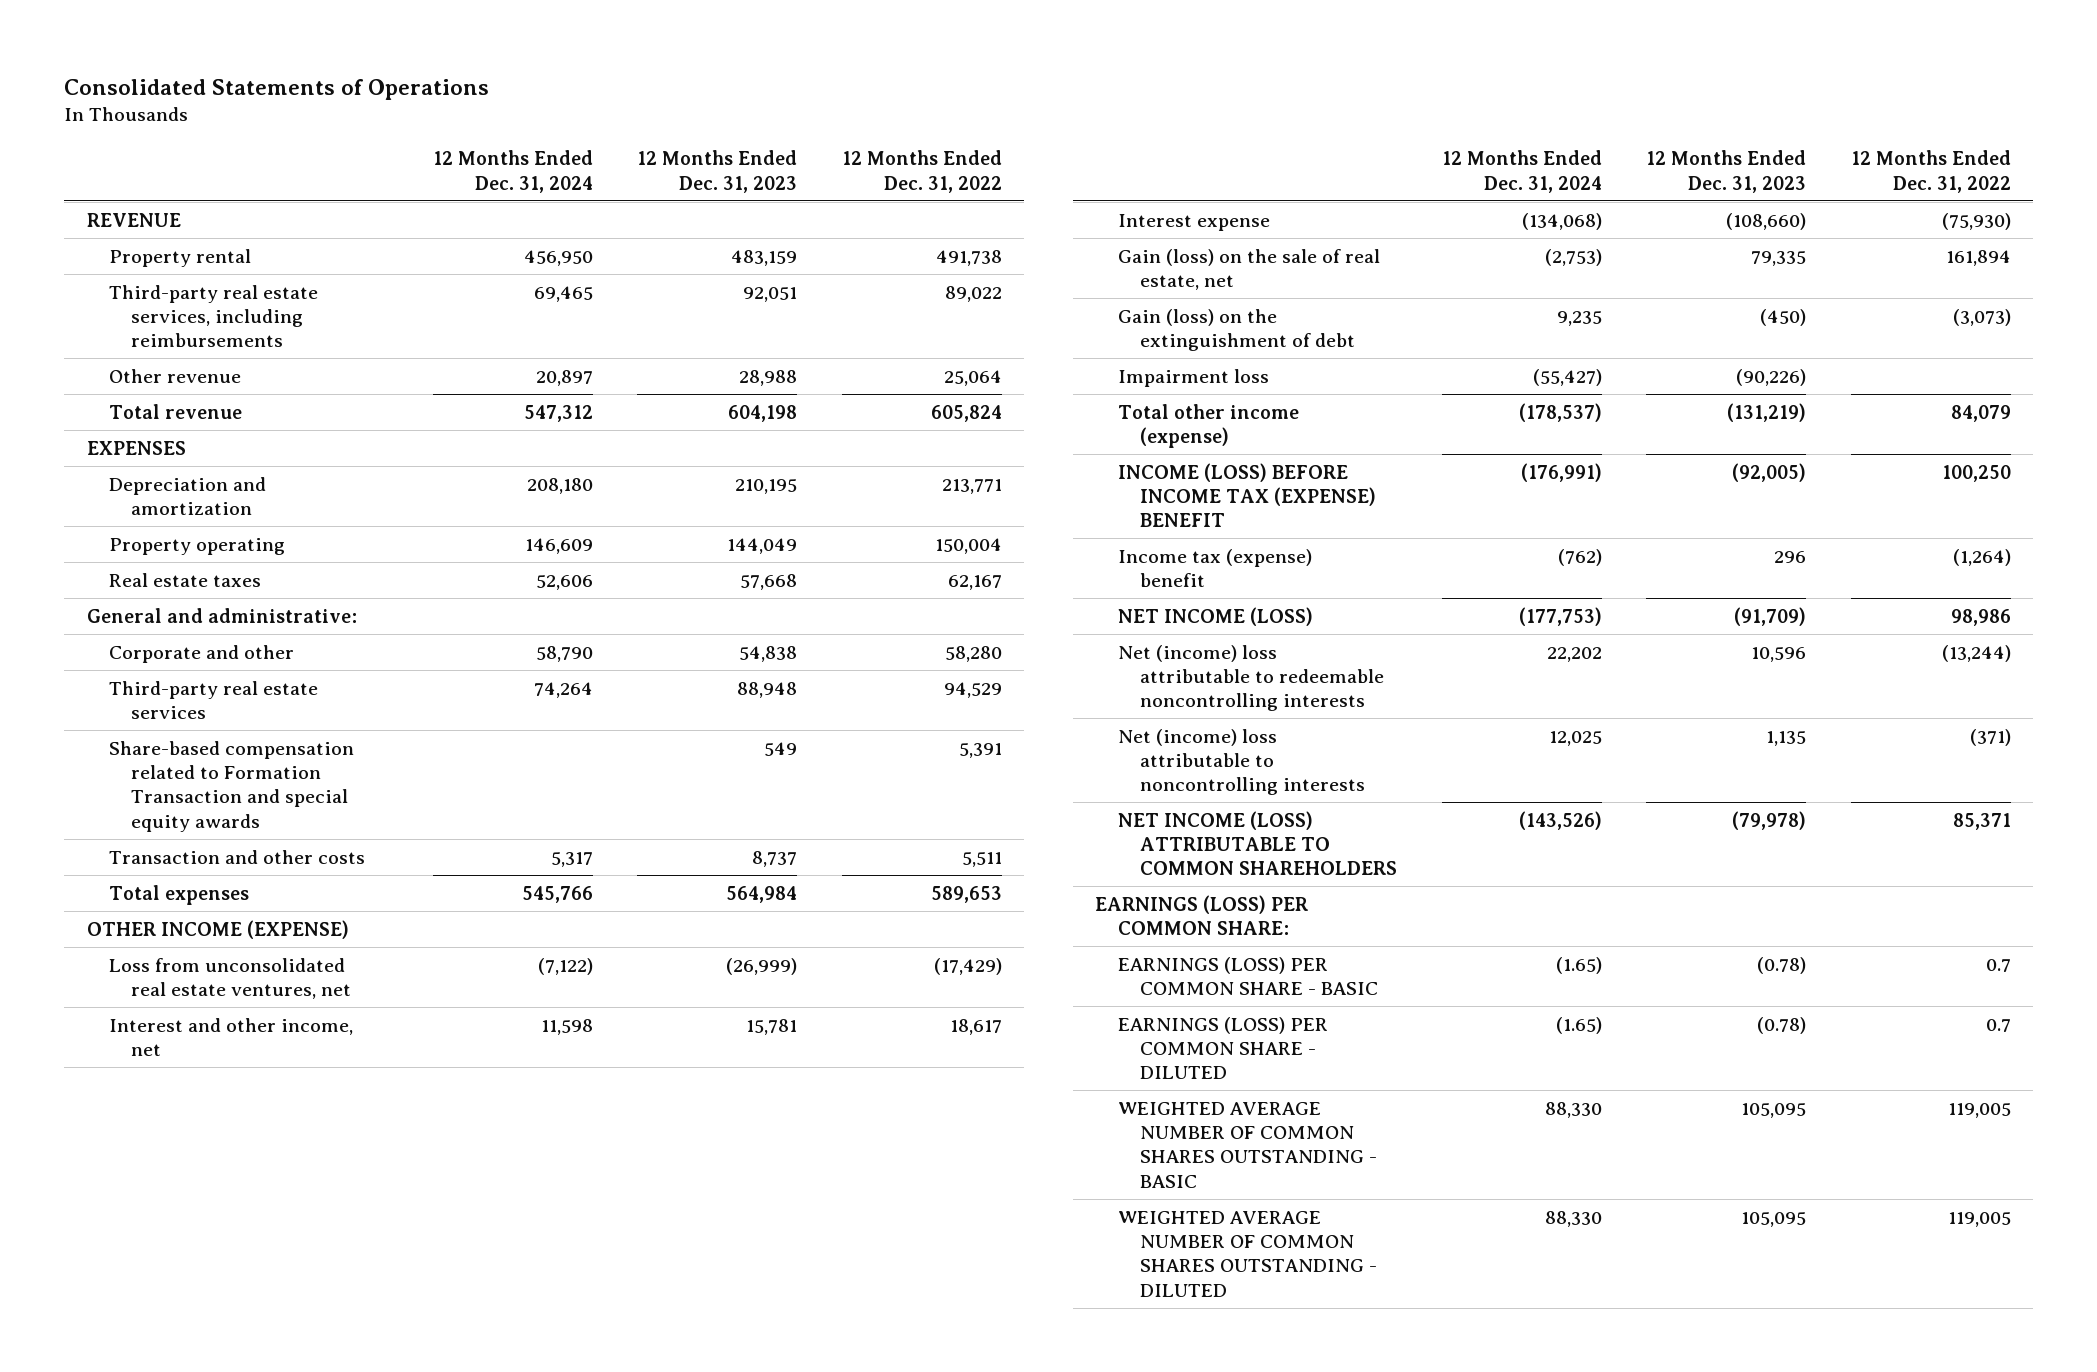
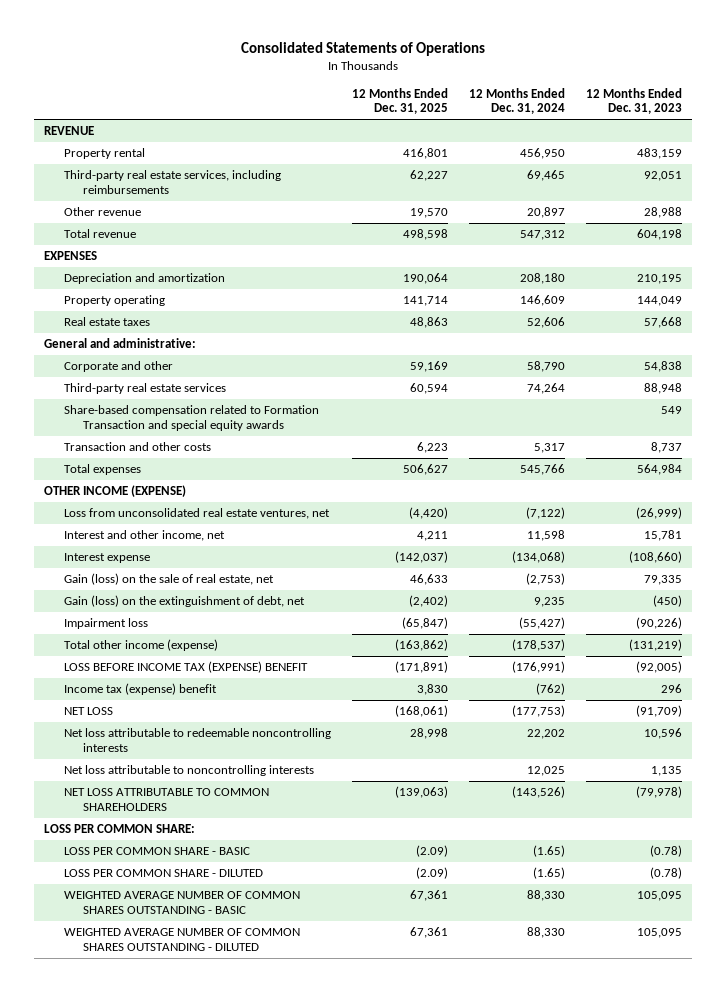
- | 12 Months Ended Dec. 31, 2024 | 12 Months Ended Dec. 31, 2023 | 12 Months Ended Dec. 31, 2022
+ | 12 Months Ended Dec. 31, 2025 | 12 Months Ended Dec. 31, 2024 | 12 Months Ended Dec. 31, 2023
- Gain (loss) on the extinguishment of debt | 9,235 | (450) | (3,073)
+ Gain (loss) on the extinguishment of debt, net | (2,402) | 9,235 | (450)
- INCOME (LOSS) BEFORE INCOME TAX (EXPENSE) BENEFIT | (176,991) | (92,005) | 100,250
+ LOSS BEFORE INCOME TAX (EXPENSE) BENEFIT | (171,891) | (176,991) | (92,005)
- NET INCOME (LOSS) | (177,753) | (91,709) | 98,986
- Net (income) loss attributable to redeemable noncontrolling interests | 22,202 | 10,596 | (13,244)
- Net (income) loss attributable to noncontrolling interests | 12,025 | 1,135 | (371)
- NET INCOME (LOSS) ATTRIBUTABLE TO COMMON SHAREHOLDERS | (143,526) | (79,978) | 85,371
- EARNINGS (LOSS) PER COMMON SHARE:
- EARNINGS (LOSS) PER COMMON SHARE - BASIC | (1.65) | (0.78) | 0.7
- EARNINGS (LOSS) PER COMMON SHARE - DILUTED | (1.65) | (0.78) | 0.7
+ NET LOSS | (168,061) | (177,753) | (91,709)
+ Net loss attributable to redeemable noncontrolling interests | 28,998 | 22,202 | 10,596
+ Net loss attributable to noncontrolling interests | | 12,025 | 1,135
+ NET LOSS ATTRIBUTABLE TO COMMON SHAREHOLDERS | (139,063) | (143,526) | (79,978)
+ LOSS PER COMMON SHARE:
+ LOSS PER COMMON SHARE - BASIC | (2.09) | (1.65) | (0.78)
+ LOSS PER COMMON SHARE - DILUTED | (2.09) | (1.65) | (0.78)

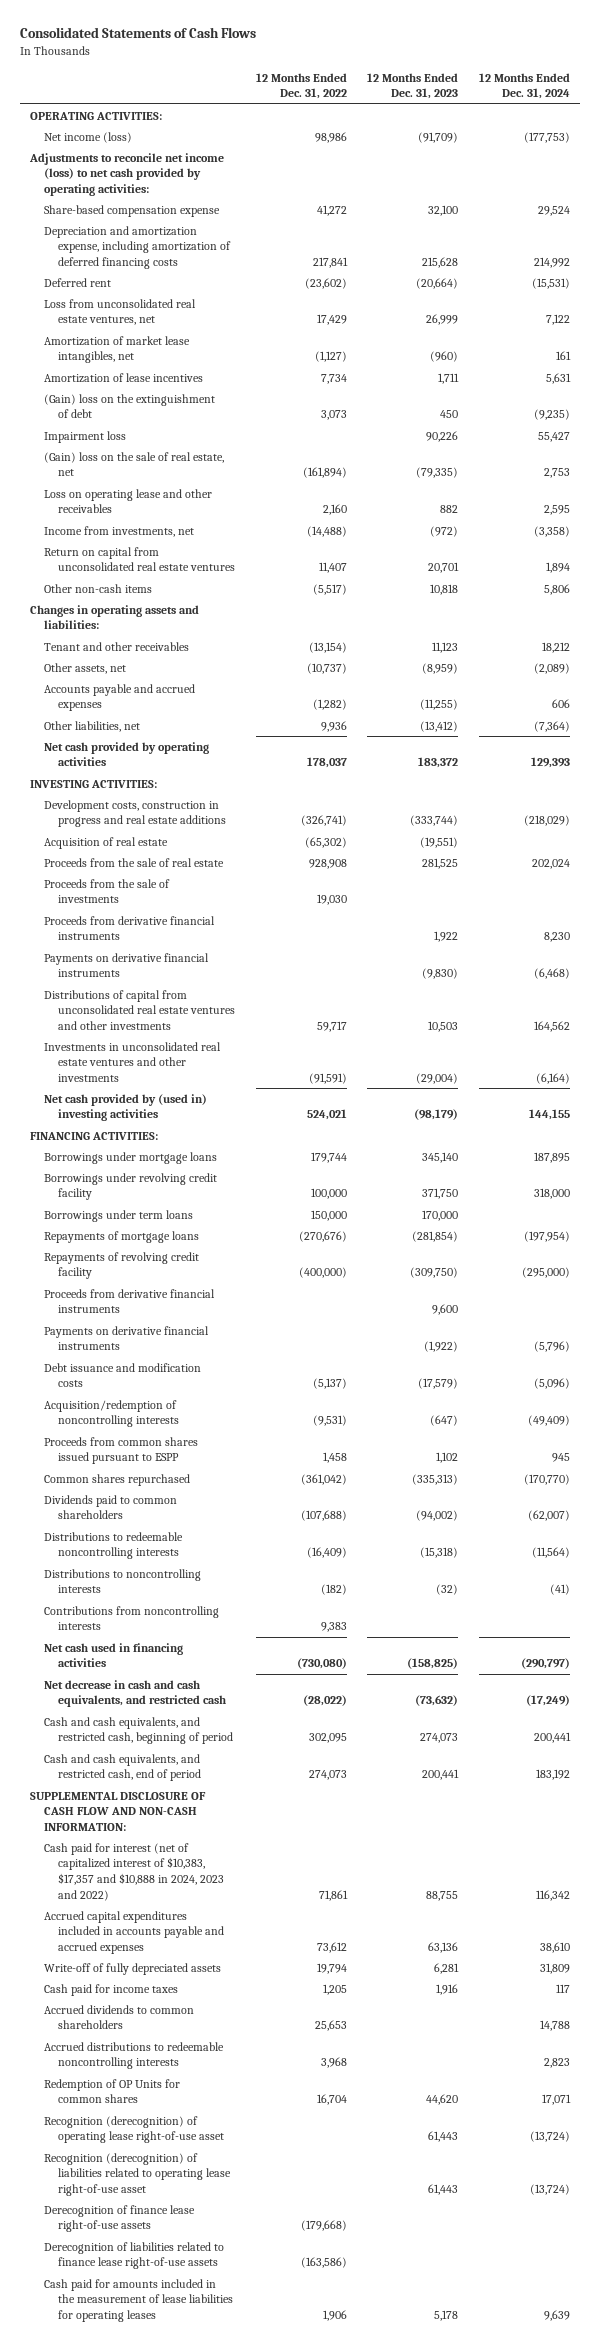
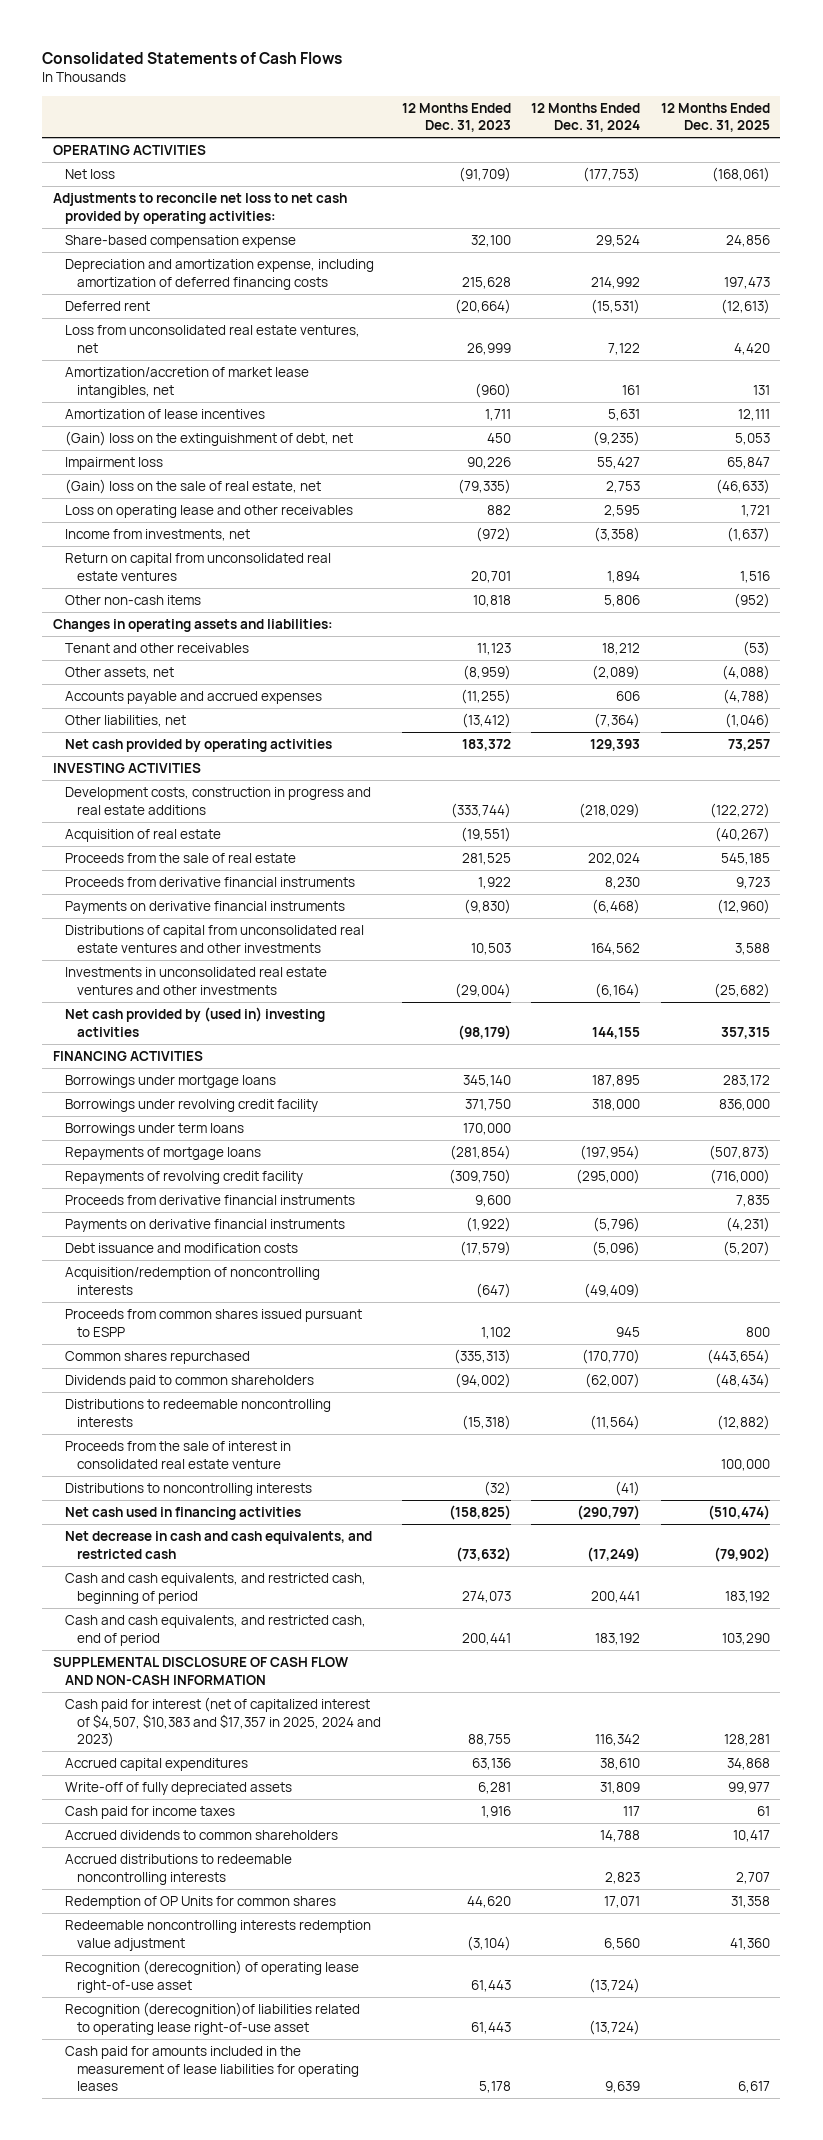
- | 12 Months Ended Dec. 31, 2022 | 12 Months Ended Dec. 31, 2023 | 12 Months Ended Dec. 31, 2024
+ | 12 Months Ended Dec. 31, 2023 | 12 Months Ended Dec. 31, 2024 | 12 Months Ended Dec. 31, 2025
- OPERATING ACTIVITIES:
- Net income (loss) | 98,986 | (91,709) | (177,753)
- Adjustments to reconcile net income (loss) to net cash provided by operating activities:
+ OPERATING ACTIVITIES
+ Net loss | (91,709) | (177,753) | (168,061)
+ Adjustments to reconcile net loss to net cash provided by operating activities:
- Amortization of market lease intangibles, net | (1,127) | (960) | 161
+ Amortization/accretion of market lease intangibles, net | (960) | 161 | 131
- (Gain) loss on the extinguishment of debt | 3,073 | 450 | (9,235)
+ (Gain) loss on the extinguishment of debt, net | 450 | (9,235) | 5,053
- INVESTING ACTIVITIES:
+ INVESTING ACTIVITIES
- Proceeds from the sale of investments | 19,030 | |
- FINANCING ACTIVITIES:
+ FINANCING ACTIVITIES
+ Proceeds from the sale of interest in consolidated real estate venture | | | 100,000
- Contributions from noncontrolling interests | 9,383 | |
- SUPPLEMENTAL DISCLOSURE OF CASH FLOW AND NON-CASH INFORMATION:
- Cash paid for interest (net of capitalized interest of $10,383, $17,357 and $10,888 in 2024, 2023 and 2022) | 71,861 | 88,755 | 116,342
- Accrued capital expenditures included in accounts payable and accrued expenses | 73,612 | 63,136 | 38,610
+ SUPPLEMENTAL DISCLOSURE OF CASH FLOW AND NON-CASH INFORMATION
+ Cash paid for interest (net of capitalized interest of $4,507, $10,383 and $17,357 in 2025, 2024 and 2023) | 88,755 | 116,342 | 128,281
+ Accrued capital expenditures | 63,136 | 38,610 | 34,868
+ Redeemable noncontrolling interests redemption value adjustment | (3,104) | 6,560 | 41,360
- Recognition (derecognition) of liabilities related to operating lease right-of-use asset | | 61,443 | (13,724)
- Derecognition of finance lease right-of-use assets | (179,668) | |
- Derecognition of liabilities related to finance lease right-of-use assets | (163,586) | |
+ Recognition (derecognition)of liabilities related to operating lease right-of-use asset | 61,443 | (13,724) |

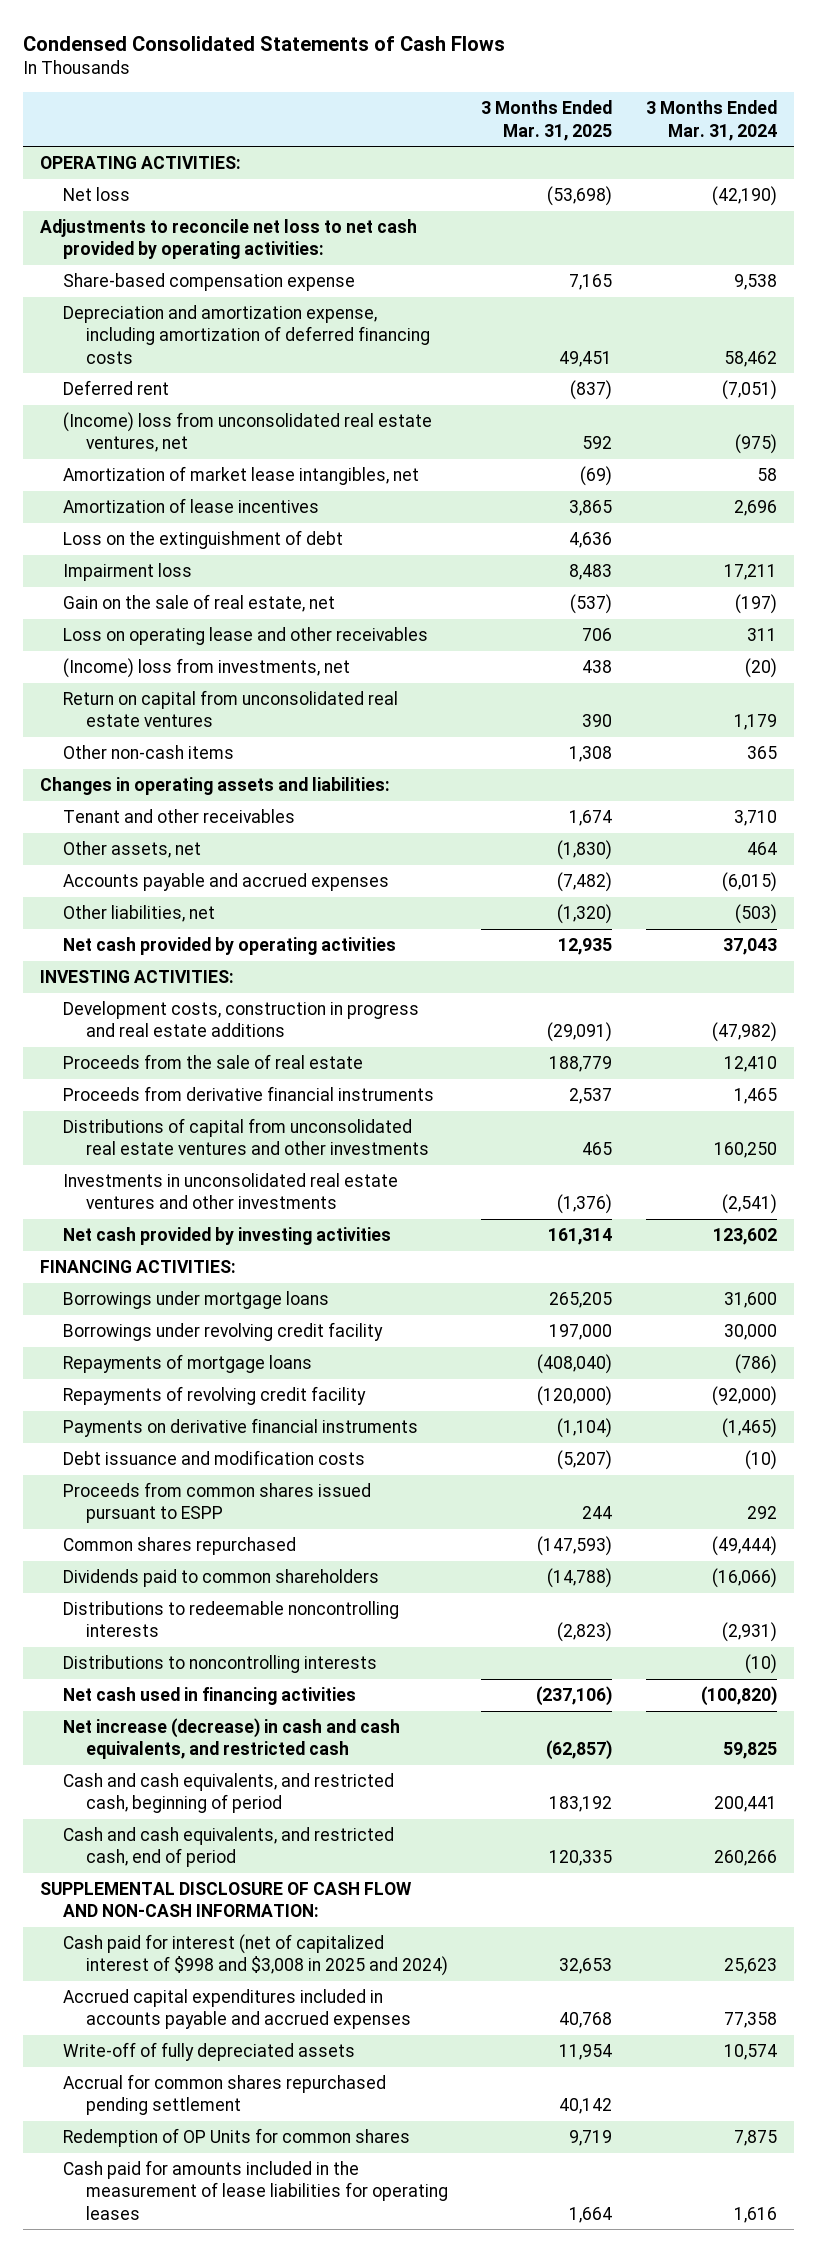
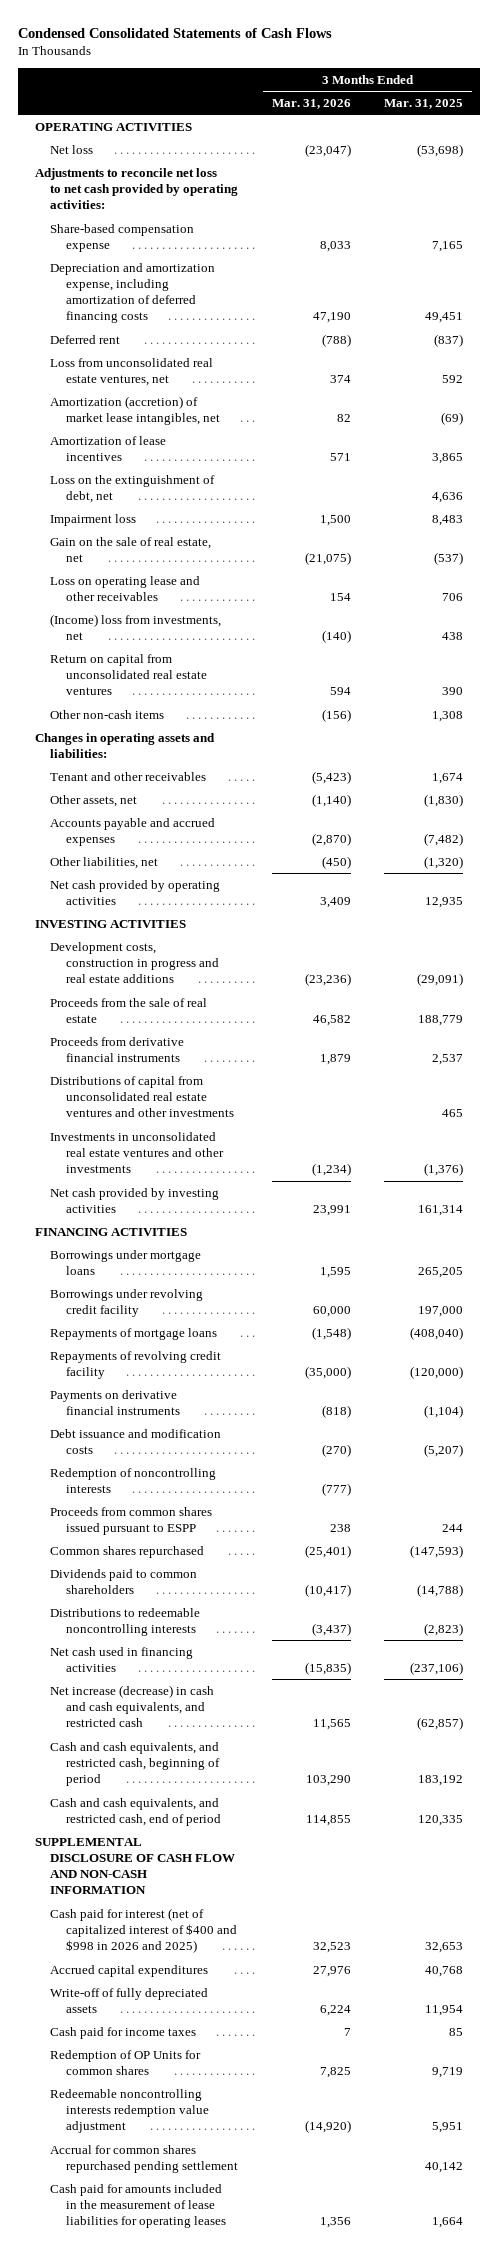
- | 3 Months Ended Mar. 31, 2025 | 3 Months Ended Mar. 31, 2024
+ | 3 Months Ended Mar. 31, 2026 | 3 Months Ended Mar. 31, 2025
- OPERATING ACTIVITIES:
+ OPERATING ACTIVITIES
- (Income) loss from unconsolidated real estate ventures, net | 592 | (975)
- Amortization of market lease intangibles, net | (69) | 58
+ Loss from unconsolidated real estate ventures, net | 374 | 592
+ Amortization (accretion) of market lease intangibles, net | 82 | (69)
- Loss on the extinguishment of debt | 4,636 |
+ Loss on the extinguishment of debt, net | | 4,636
- INVESTING ACTIVITIES:
+ INVESTING ACTIVITIES
- FINANCING ACTIVITIES:
+ FINANCING ACTIVITIES
+ Redemption of noncontrolling interests | (777) |
- Distributions to noncontrolling interests | | (10)
- SUPPLEMENTAL DISCLOSURE OF CASH FLOW AND NON-CASH INFORMATION:
- Cash paid for interest (net of capitalized interest of $998 and $3,008 in 2025 and 2024) | 32,653 | 25,623
- Accrued capital expenditures included in accounts payable and accrued expenses | 40,768 | 77,358
+ SUPPLEMENTAL DISCLOSURE OF CASH FLOW AND NON-CASH INFORMATION
+ Cash paid for interest (net of capitalized interest of $400 and $998 in 2026 and 2025) | 32,523 | 32,653
+ Accrued capital expenditures | 27,976 | 40,768
+ Cash paid for income taxes | 7 | 85
+ Redeemable noncontrolling interests redemption value adjustment | (14,920) | 5,951
moved down: Accrual for common shares repurchased pending settlement | | 40,142

